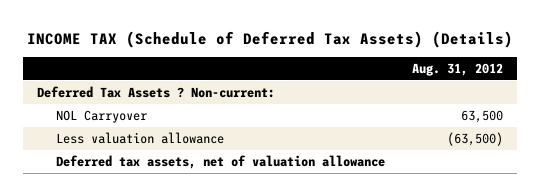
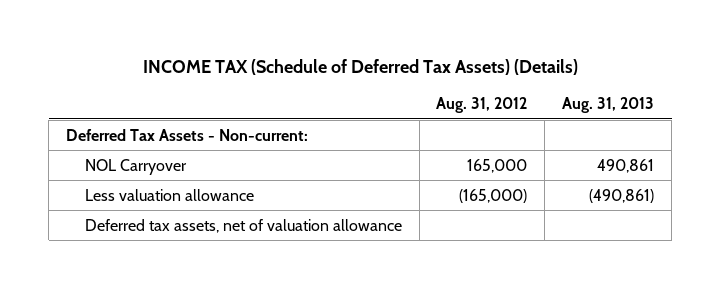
- | Aug. 31, 2012
+ | Aug. 31, 2012 | Aug. 31, 2013
- Deferred Tax Assets ? Non-current:
- NOL Carryover | 63,500
- Less valuation allowance | (63,500)
+ Deferred Tax Assets - Non-current:
+ NOL Carryover | 165,000 | 490,861
+ Less valuation allowance | (165,000) | (490,861)

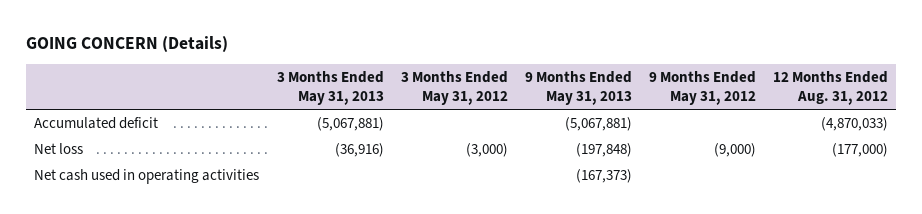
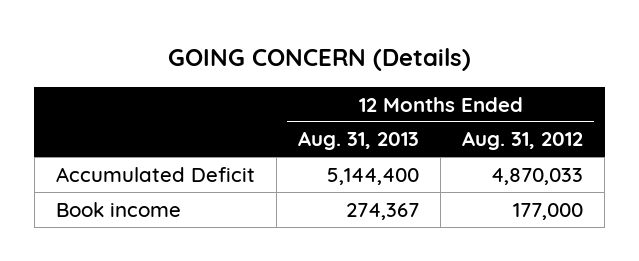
- | 3 Months Ended May 31, 2013 | 3 Months Ended May 31, 2012 | 9 Months Ended May 31, 2013 | 9 Months Ended May 31, 2012 | 12 Months Ended Aug. 31, 2012
+ | 12 Months Ended Aug. 31, 2013 | 12 Months Ended Aug. 31, 2012
- Accumulated deficit | (5,067,881) | | (5,067,881) | | (4,870,033)
- Net loss | (36,916) | (3,000) | (197,848) | (9,000) | (177,000)
- Net cash used in operating activities | | | (167,373) | |
+ Accumulated Deficit | 5,144,400 | 4,870,033
+ Book income | 274,367 | 177,000

